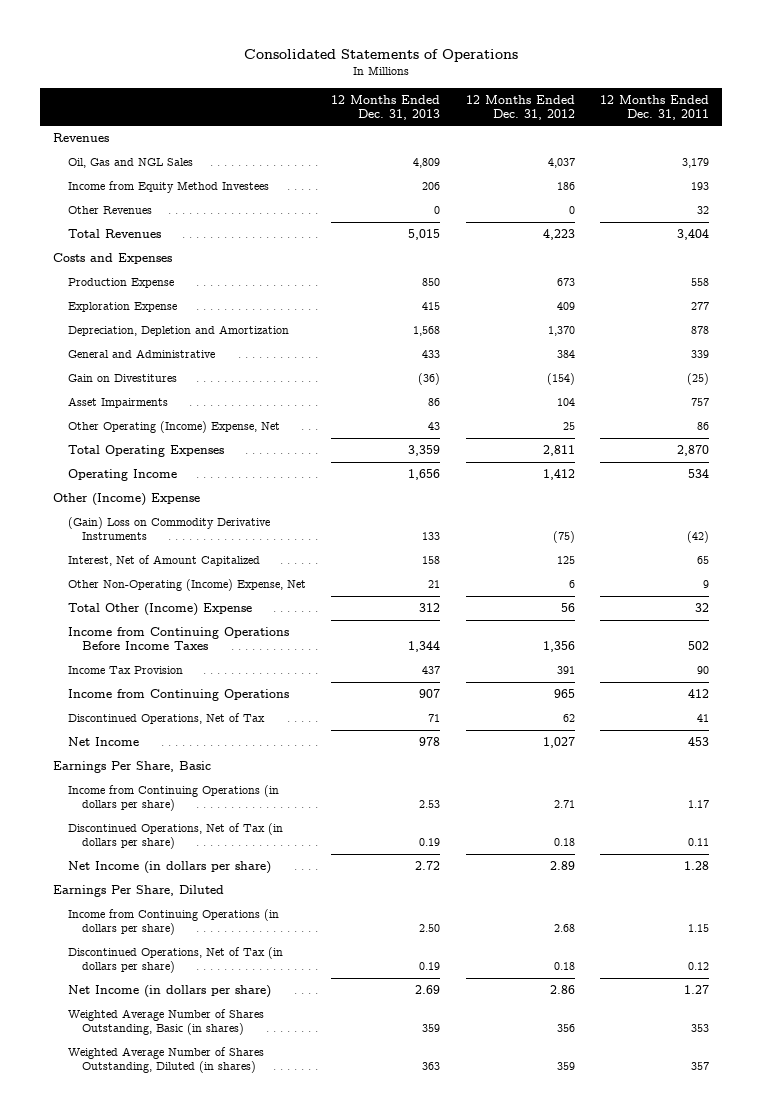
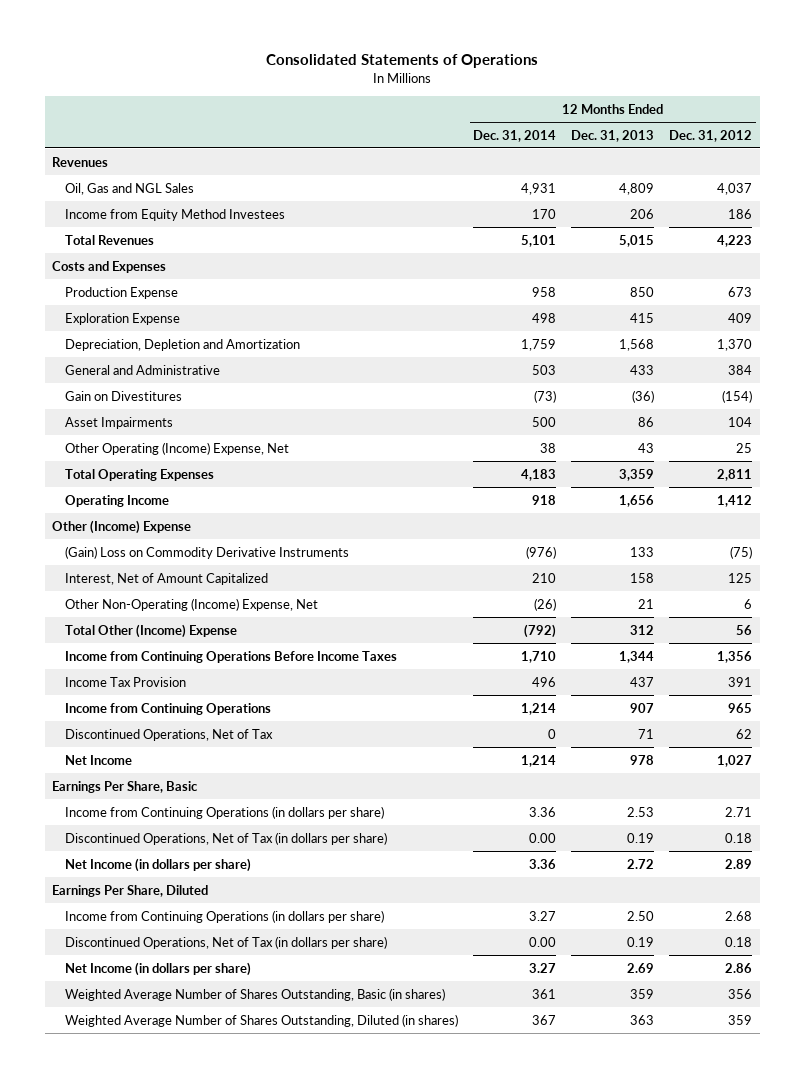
- | 12 Months Ended Dec. 31, 2013 | 12 Months Ended Dec. 31, 2012 | 12 Months Ended Dec. 31, 2011
+ | 12 Months Ended Dec. 31, 2014 | 12 Months Ended Dec. 31, 2013 | 12 Months Ended Dec. 31, 2012
- Other Revenues | 0 | 0 | 32

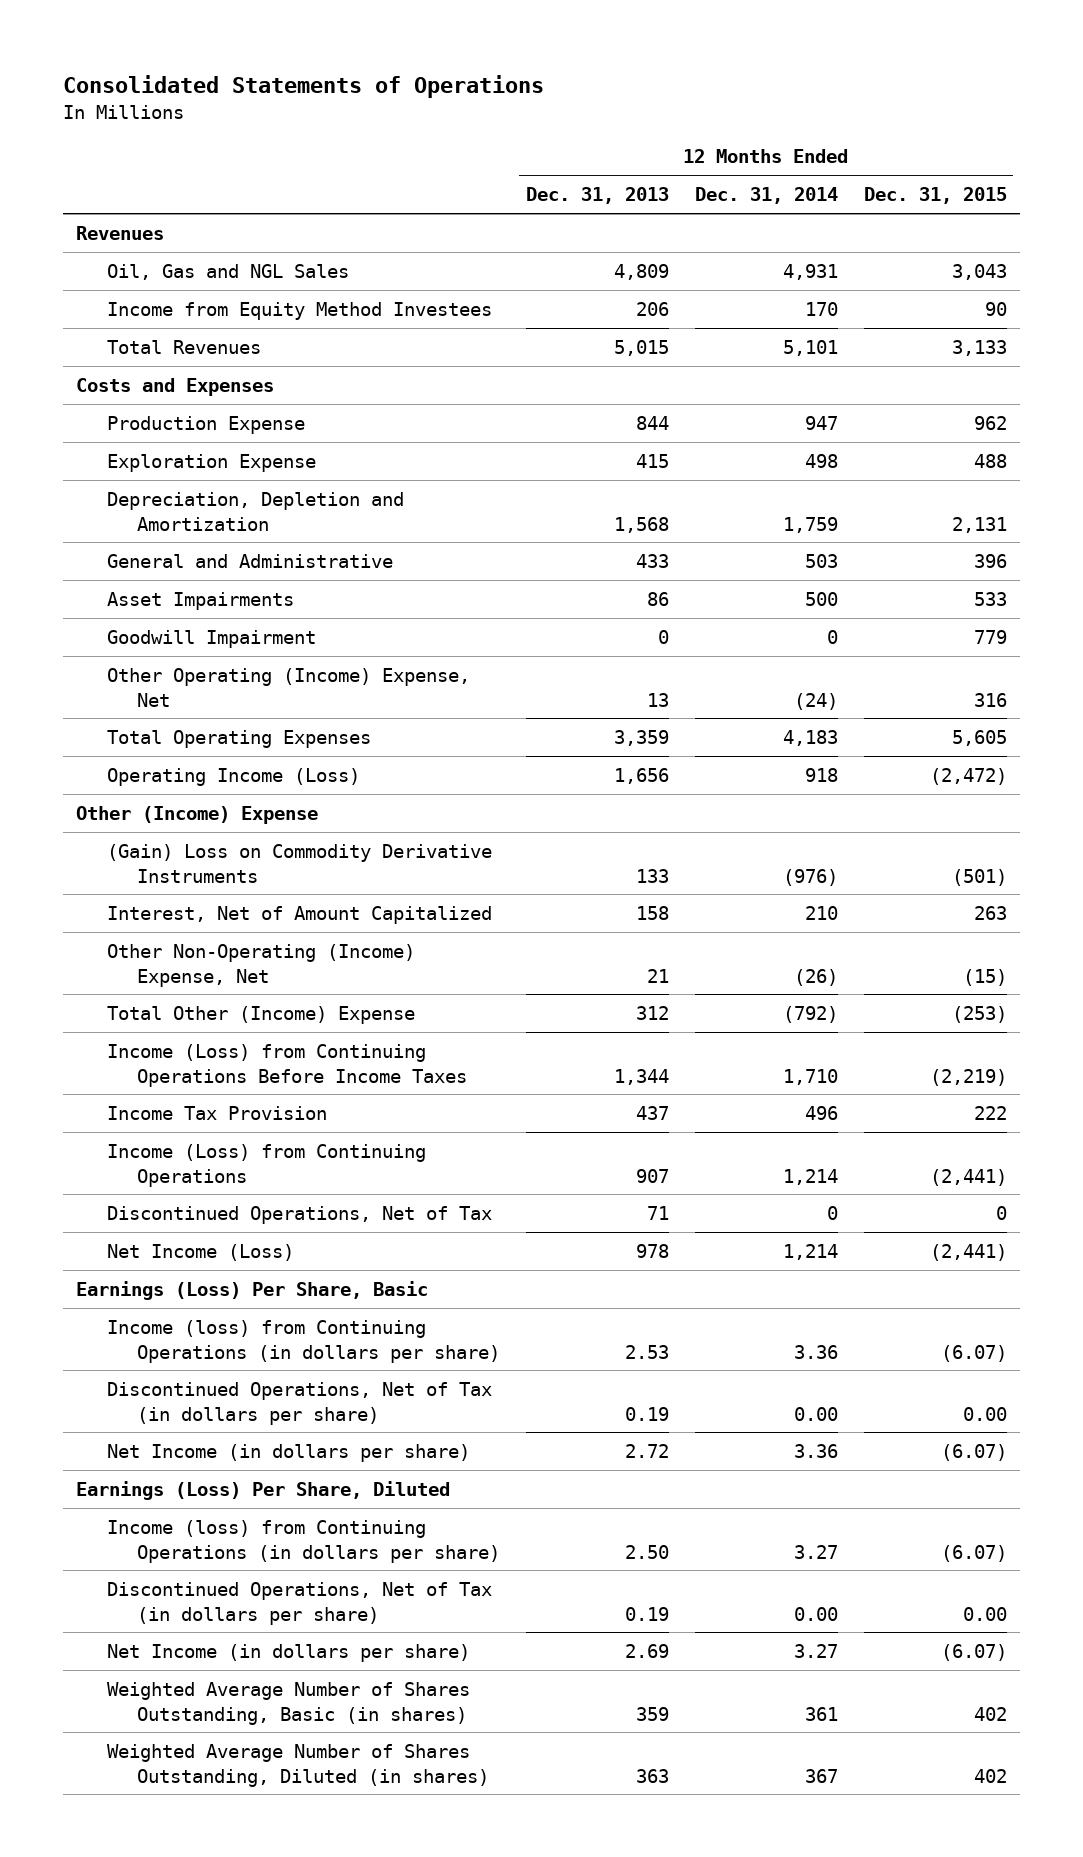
- | 12 Months Ended Dec. 31, 2014 | 12 Months Ended Dec. 31, 2013 | 12 Months Ended Dec. 31, 2012
+ | 12 Months Ended Dec. 31, 2013 | 12 Months Ended Dec. 31, 2014 | 12 Months Ended Dec. 31, 2015
- Production Expense | 958 | 850 | 673
+ Production Expense | 844 | 947 | 962
- Gain on Divestitures | (73) | (36) | (154)
- Other Operating (Income) Expense, Net | 38 | 43 | 25
+ Goodwill Impairment | 0 | 0 | 779
+ Other Operating (Income) Expense, Net | 13 | (24) | 316
- Operating Income | 918 | 1,656 | 1,412
+ Operating Income (Loss) | 1,656 | 918 | (2,472)
- Income from Continuing Operations Before Income Taxes | 1,710 | 1,344 | 1,356
+ Income (Loss) from Continuing Operations Before Income Taxes | 1,344 | 1,710 | (2,219)
- Income from Continuing Operations | 1,214 | 907 | 965
+ Income (Loss) from Continuing Operations | 907 | 1,214 | (2,441)
- Net Income | 1,214 | 978 | 1,027
- Earnings Per Share, Basic
- Income from Continuing Operations (in dollars per share) | 3.36 | 2.53 | 2.71
+ Net Income (Loss) | 978 | 1,214 | (2,441)
+ Earnings (Loss) Per Share, Basic
+ Income (loss) from Continuing Operations (in dollars per share) | 2.53 | 3.36 | (6.07)
- Earnings Per Share, Diluted
- Income from Continuing Operations (in dollars per share) | 3.27 | 2.50 | 2.68
+ Earnings (Loss) Per Share, Diluted
+ Income (loss) from Continuing Operations (in dollars per share) | 2.50 | 3.27 | (6.07)

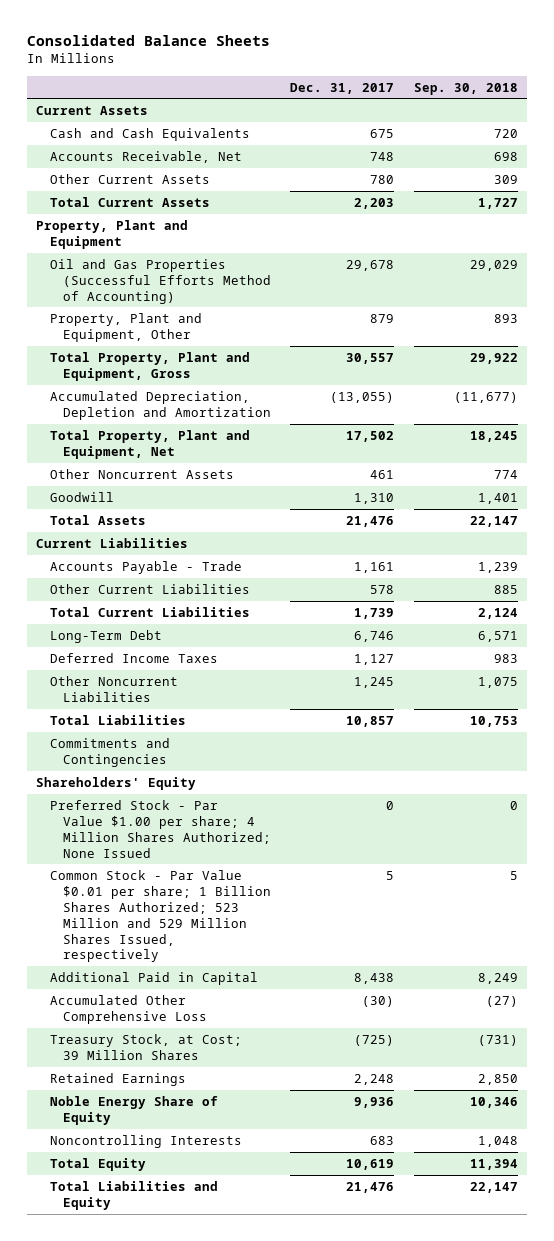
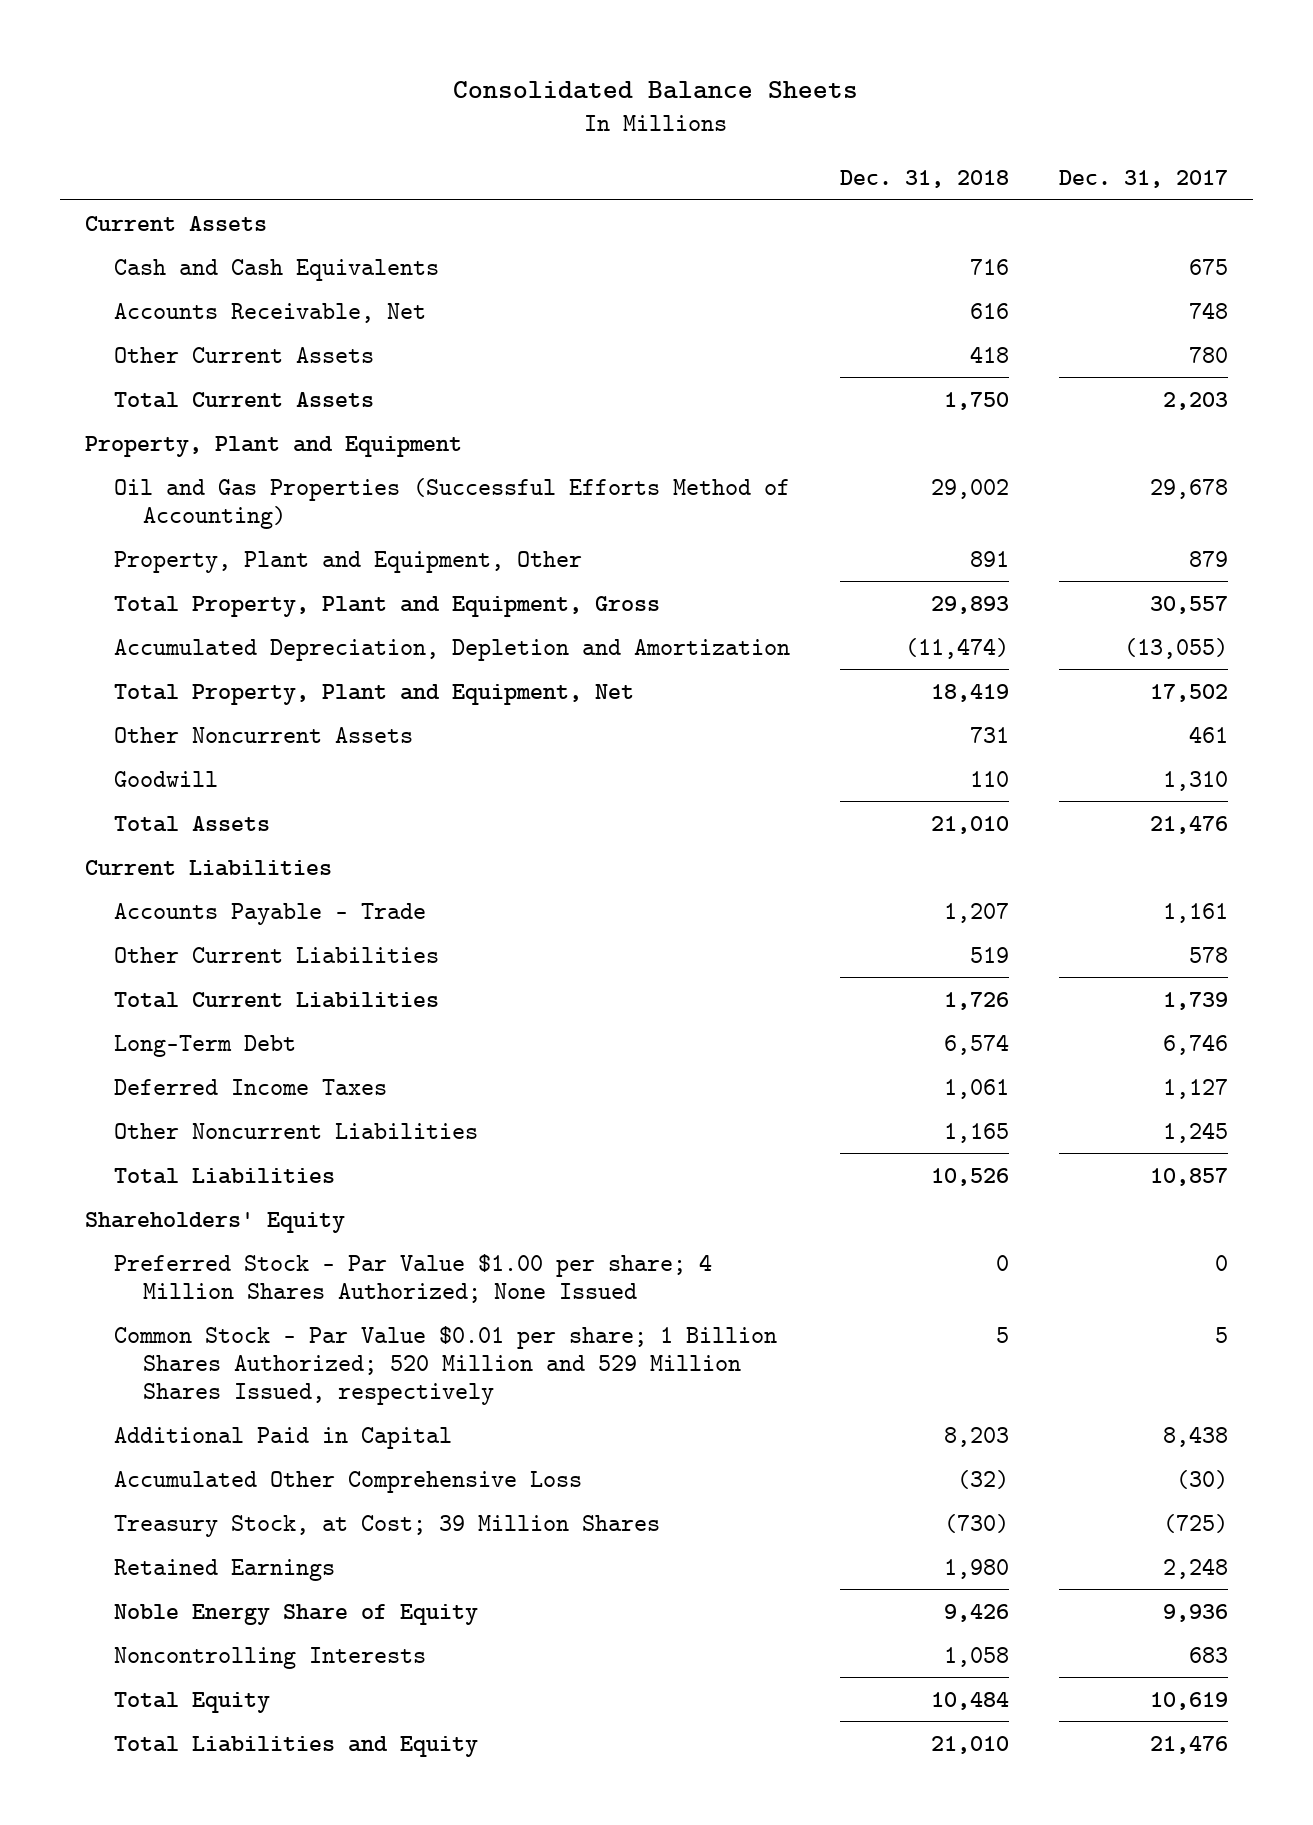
- | Dec. 31, 2017 | Sep. 30, 2018
+ | Dec. 31, 2018 | Dec. 31, 2017
- Commitments and Contingencies
- Common Stock - Par Value $0.01 per share; 1 Billion Shares Authorized; 523 Million and 529 Million Shares Issued, respectively | 5 | 5
+ Common Stock - Par Value $0.01 per share; 1 Billion Shares Authorized; 520 Million and 529 Million Shares Issued, respectively | 5 | 5

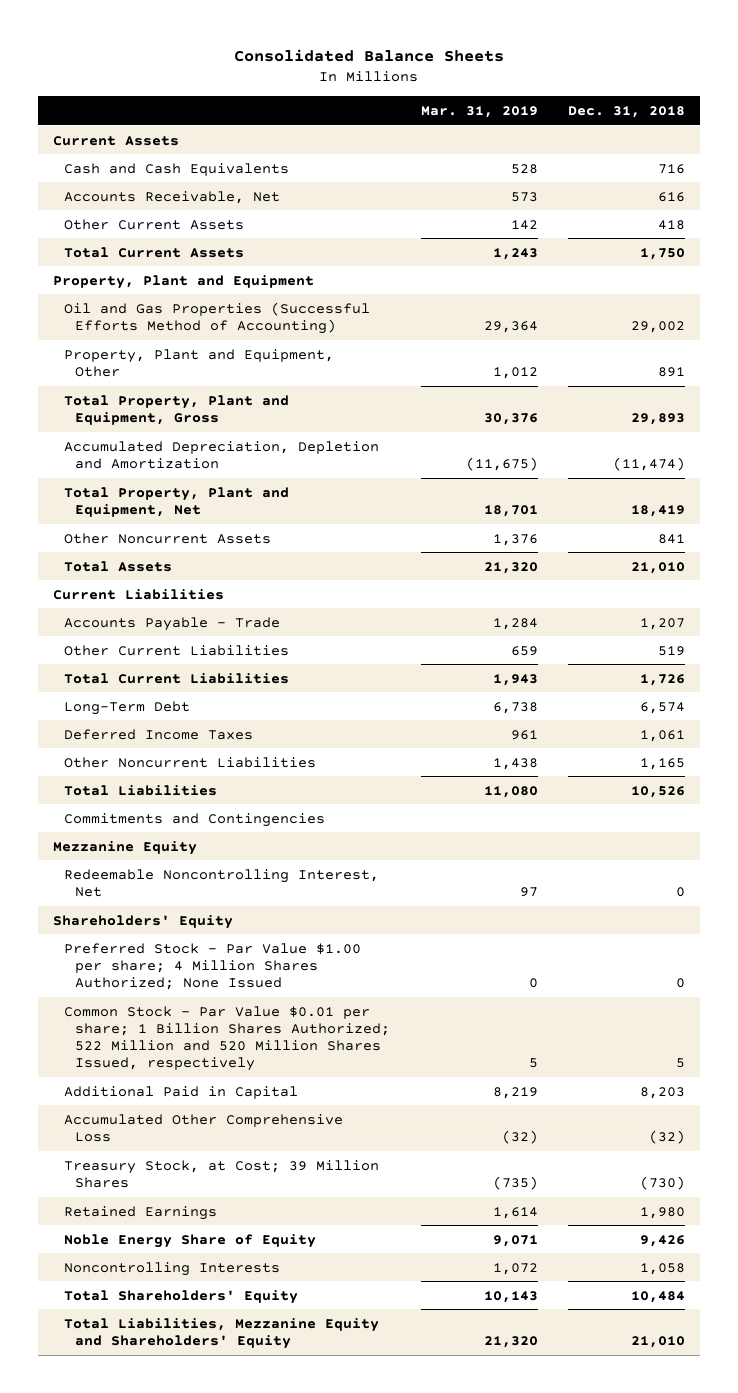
- | Dec. 31, 2018 | Dec. 31, 2017
+ | Mar. 31, 2019 | Dec. 31, 2018
- Other Noncurrent Assets | 731 | 461
- Goodwill | 110 | 1,310
+ Other Noncurrent Assets | 1,376 | 841
+ Commitments and Contingencies
+ Mezzanine Equity
+ Redeemable Noncontrolling Interest, Net | 97 | 0
- Common Stock - Par Value $0.01 per share; 1 Billion Shares Authorized; 520 Million and 529 Million Shares Issued, respectively | 5 | 5
+ Common Stock - Par Value $0.01 per share; 1 Billion Shares Authorized; 522 Million and 520 Million Shares Issued, respectively | 5 | 5
- Total Equity | 10,484 | 10,619
- Total Liabilities and Equity | 21,010 | 21,476
+ Total Shareholders' Equity | 10,143 | 10,484
+ Total Liabilities, Mezzanine Equity and Shareholders' Equity | 21,320 | 21,010

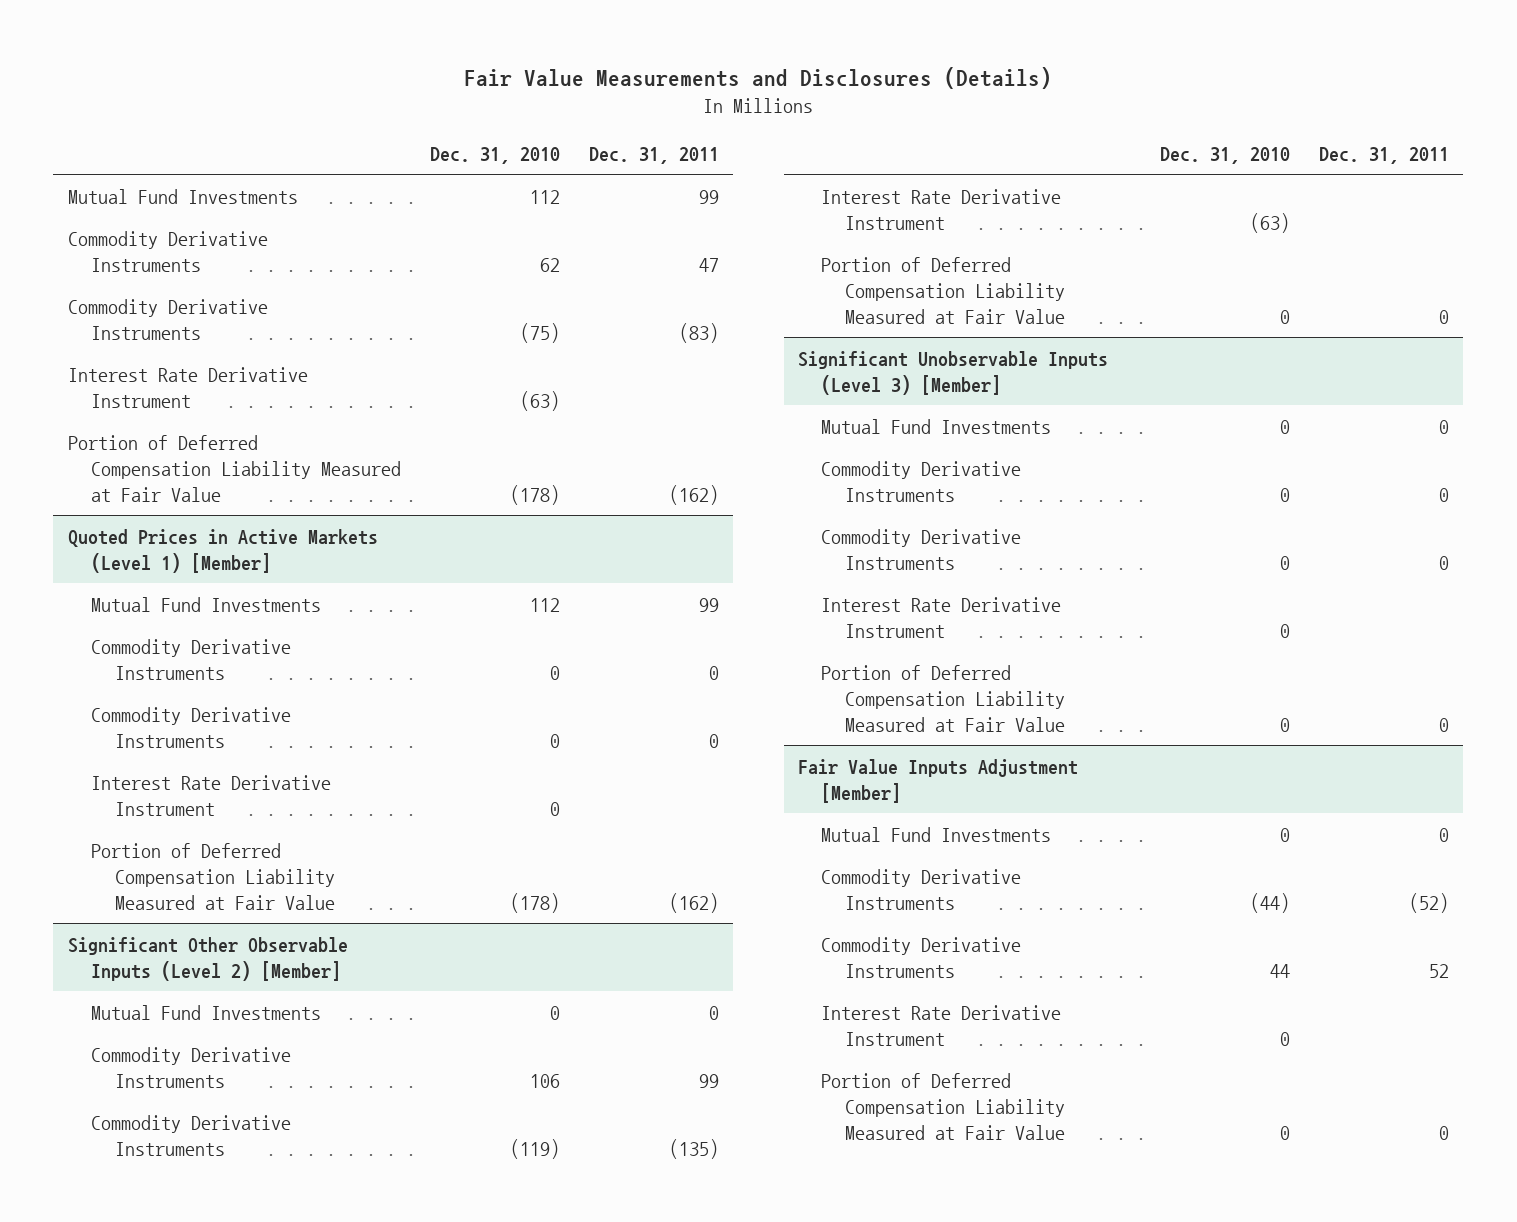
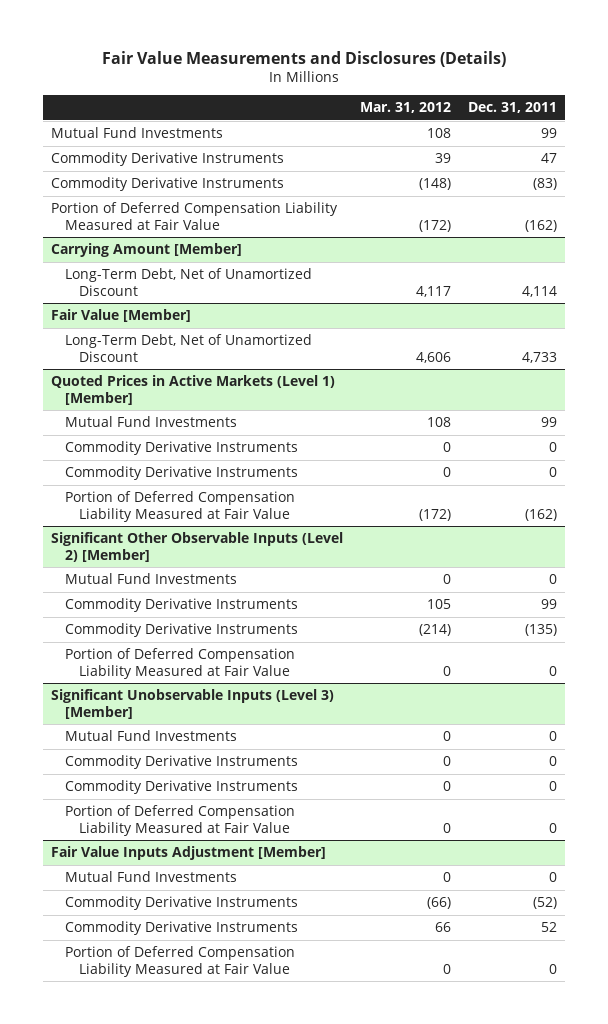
- | Dec. 31, 2010 | Dec. 31, 2011
+ | Mar. 31, 2012 | Dec. 31, 2011
- Interest Rate Derivative Instrument | (63) |
+ Carrying Amount [Member]
+ Long-Term Debt, Net of Unamortized Discount | 4,117 | 4,114
+ Fair Value [Member]
+ Long-Term Debt, Net of Unamortized Discount | 4,606 | 4,733
@ Quoted Prices in Active Markets (Level 1) [Member]
- Interest Rate Derivative Instrument | 0 |
@ Significant Other Observable Inputs (Level 2) [Member]
- Interest Rate Derivative Instrument | (63) |
@ Significant Unobservable Inputs (Level 3) [Member]
- Interest Rate Derivative Instrument | 0 |
@ Fair Value Inputs Adjustment [Member]
- Interest Rate Derivative Instrument | 0 |

